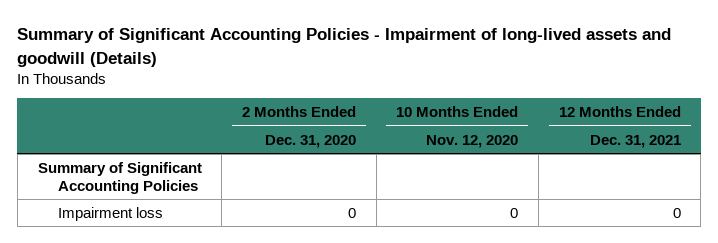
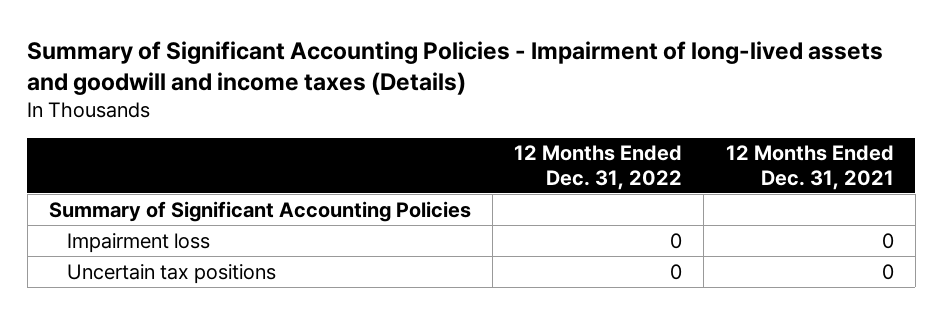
- Summary of Significant Accounting Policies - Impairment of long-lived assets and goodwill (Details)
+ Summary of Significant Accounting Policies - Impairment of long-lived assets and goodwill and income taxes (Details)
- | 2 Months Ended Dec. 31, 2020 | 10 Months Ended Nov. 12, 2020 | 12 Months Ended Dec. 31, 2021
+ | 12 Months Ended Dec. 31, 2022 | 12 Months Ended Dec. 31, 2021
+ Uncertain tax positions | 0 | 0

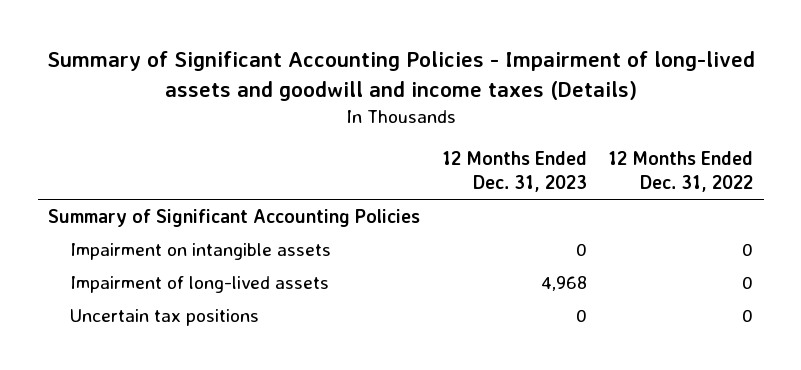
- | 12 Months Ended Dec. 31, 2022 | 12 Months Ended Dec. 31, 2021
+ | 12 Months Ended Dec. 31, 2023 | 12 Months Ended Dec. 31, 2022
- Impairment loss | 0 | 0
+ Impairment on intangible assets | 0 | 0
+ Impairment of long-lived assets | 4,968 | 0

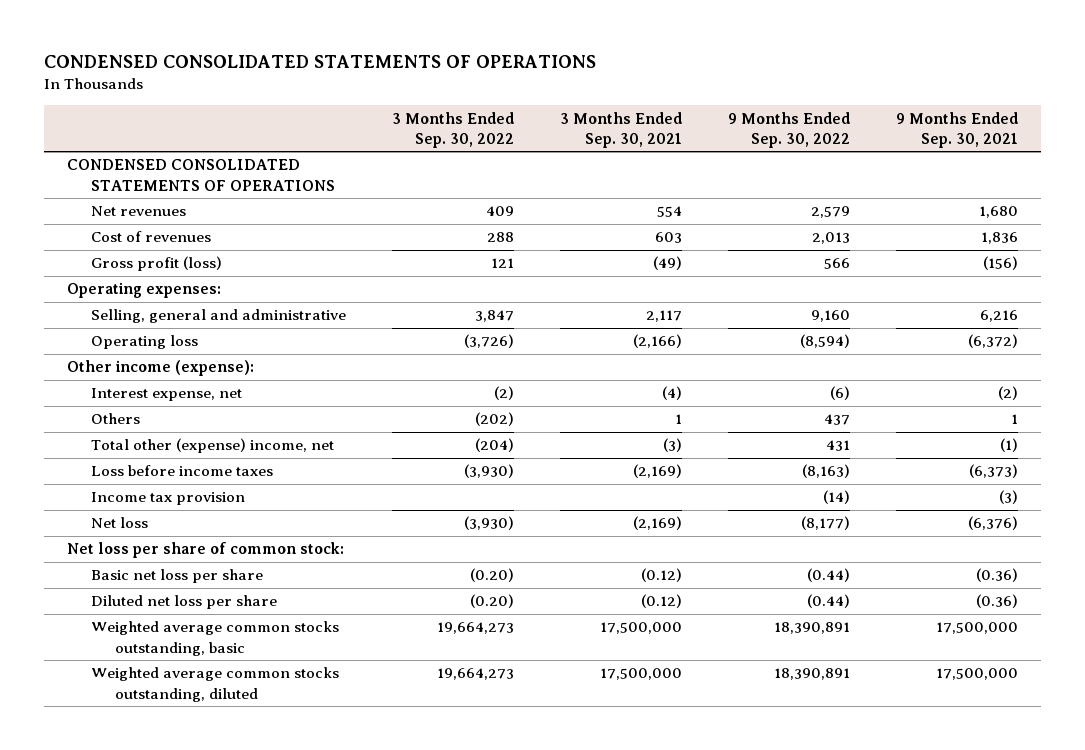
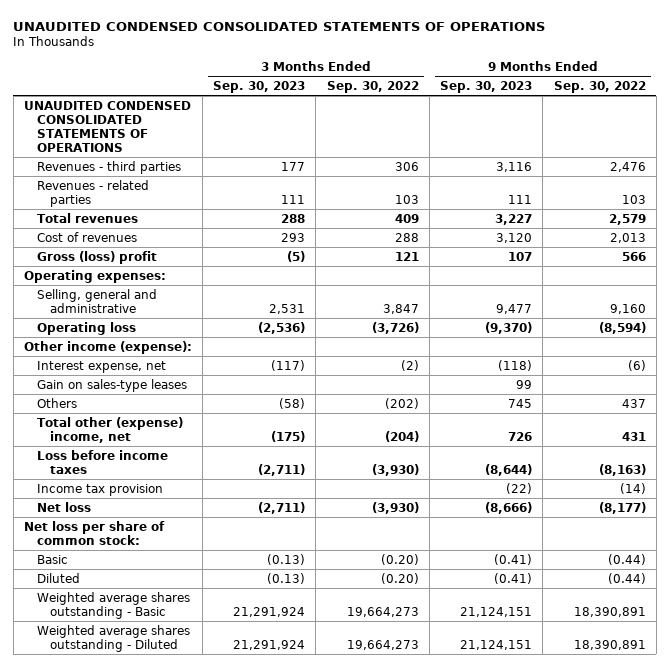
- CONDENSED CONSOLIDATED STATEMENTS OF OPERATIONS
+ UNAUDITED CONDENSED CONSOLIDATED STATEMENTS OF OPERATIONS
- | 3 Months Ended Sep. 30, 2022 | 3 Months Ended Sep. 30, 2021 | 9 Months Ended Sep. 30, 2022 | 9 Months Ended Sep. 30, 2021
+ | 3 Months Ended Sep. 30, 2023 | 3 Months Ended Sep. 30, 2022 | 9 Months Ended Sep. 30, 2023 | 9 Months Ended Sep. 30, 2022
- CONDENSED CONSOLIDATED STATEMENTS OF OPERATIONS
- Net revenues | 409 | 554 | 2,579 | 1,680
+ UNAUDITED CONDENSED CONSOLIDATED STATEMENTS OF OPERATIONS
+ Revenues - third parties | 177 | 306 | 3,116 | 2,476
+ Revenues - related parties | 111 | 103 | 111 | 103
+ Total revenues | 288 | 409 | 3,227 | 2,579
- Gross profit (loss) | 121 | (49) | 566 | (156)
+ Gross (loss) profit | (5) | 121 | 107 | 566
+ Gain on sales-type leases | | | 99 |
- Basic net loss per share | (0.20) | (0.12) | (0.44) | (0.36)
- Diluted net loss per share | (0.20) | (0.12) | (0.44) | (0.36)
- Weighted average common stocks outstanding, basic | 19,664,273 | 17,500,000 | 18,390,891 | 17,500,000
- Weighted average common stocks outstanding, diluted | 19,664,273 | 17,500,000 | 18,390,891 | 17,500,000
+ Basic | (0.13) | (0.20) | (0.41) | (0.44)
+ Diluted | (0.13) | (0.20) | (0.41) | (0.44)
+ Weighted average shares outstanding - Basic | 21,291,924 | 19,664,273 | 21,124,151 | 18,390,891
+ Weighted average shares outstanding - Diluted | 21,291,924 | 19,664,273 | 21,124,151 | 18,390,891

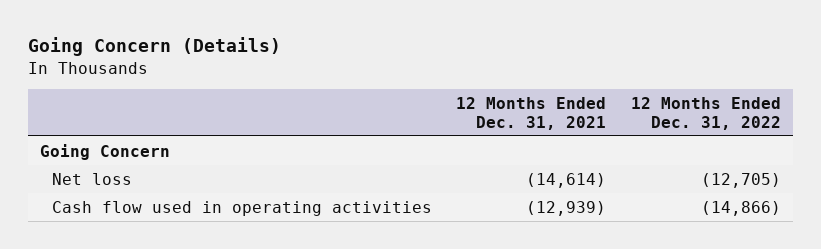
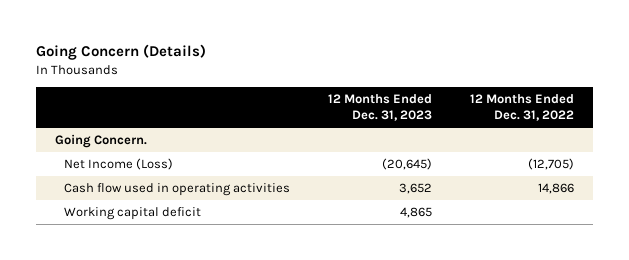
- | 12 Months Ended Dec. 31, 2021 | 12 Months Ended Dec. 31, 2022
+ | 12 Months Ended Dec. 31, 2023 | 12 Months Ended Dec. 31, 2022
- Going Concern
- Net loss | (14,614) | (12,705)
- Cash flow used in operating activities | (12,939) | (14,866)
+ Going Concern.
+ Net Income (Loss) | (20,645) | (12,705)
+ Cash flow used in operating activities | 3,652 | 14,866
+ Working capital deficit | 4,865 |

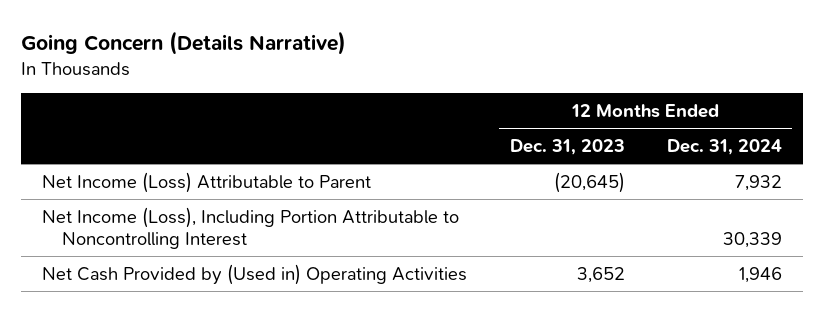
- Going Concern (Details)
+ Going Concern (Details Narrative)
- | 12 Months Ended Dec. 31, 2023 | 12 Months Ended Dec. 31, 2022
+ | 12 Months Ended Dec. 31, 2023 | 12 Months Ended Dec. 31, 2024
- Going Concern.
- Net Income (Loss) | (20,645) | (12,705)
- Cash flow used in operating activities | 3,652 | 14,866
- Working capital deficit | 4,865 |
+ Net Income (Loss) Attributable to Parent | (20,645) | 7,932
+ Net Income (Loss), Including Portion Attributable to Noncontrolling Interest | | 30,339
+ Net Cash Provided by (Used in) Operating Activities | 3,652 | 1,946

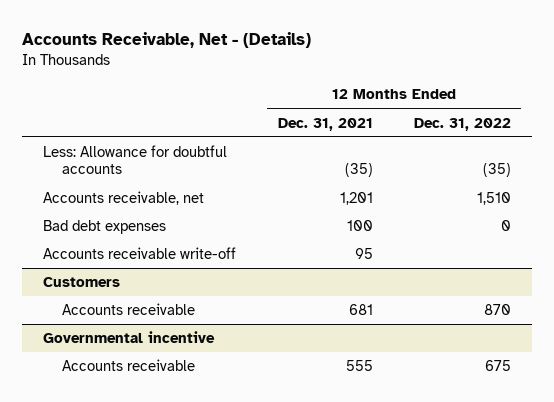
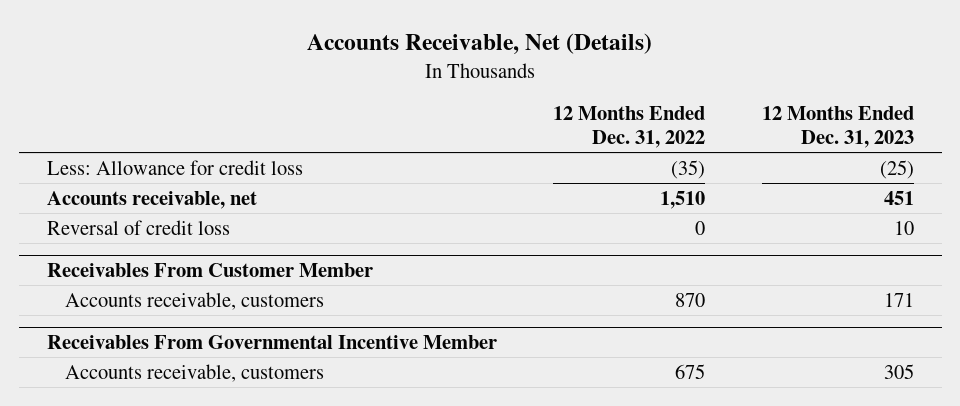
- Accounts Receivable, Net - (Details)
+ Accounts Receivable, Net (Details)
- | 12 Months Ended Dec. 31, 2021 | 12 Months Ended Dec. 31, 2022
+ | 12 Months Ended Dec. 31, 2022 | 12 Months Ended Dec. 31, 2023
- Less: Allowance for doubtful accounts | (35) | (35)
+ Less: Allowance for credit loss | (35) | (25)
- Bad debt expenses | 100 | 0
- Accounts receivable write-off | 95 |
- Customers
- Accounts receivable | 681 | 870
- Governmental incentive
- Accounts receivable | 555 | 675
+ Reversal of credit loss | 0 | 10
+ Receivables From Customer Member
+ Accounts receivable, customers | 870 | 171
+ Receivables From Governmental Incentive Member
+ Accounts receivable, customers | 675 | 305

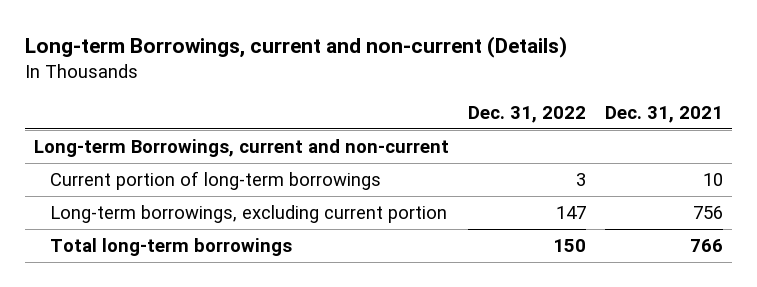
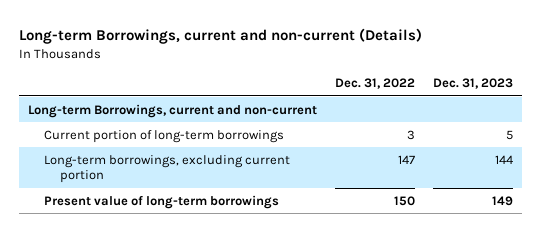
- | Dec. 31, 2022 | Dec. 31, 2021
+ | Dec. 31, 2022 | Dec. 31, 2023
- Total long-term borrowings | 150 | 766
+ Present value of long-term borrowings | 150 | 149

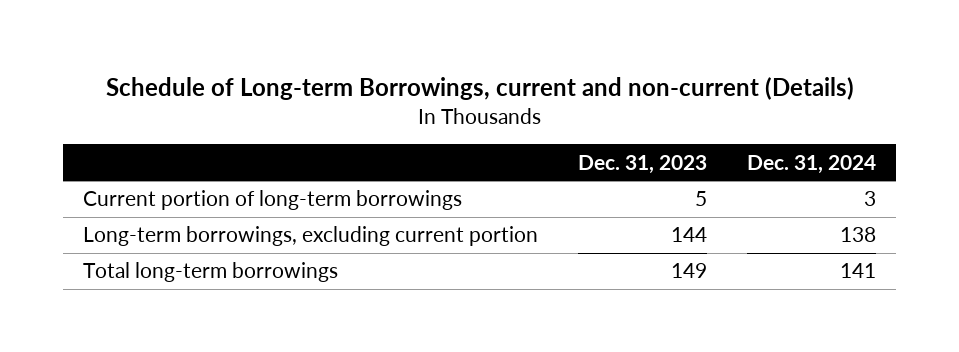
- Long-term Borrowings, current and non-current (Details)
+ Schedule of Long-term Borrowings, current and non-current (Details)
- | Dec. 31, 2022 | Dec. 31, 2023
+ | Dec. 31, 2023 | Dec. 31, 2024
- Long-term Borrowings, current and non-current
- Present value of long-term borrowings | 150 | 149
+ Total long-term borrowings | 149 | 141

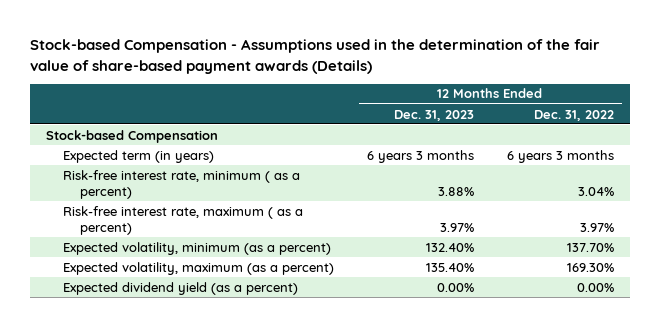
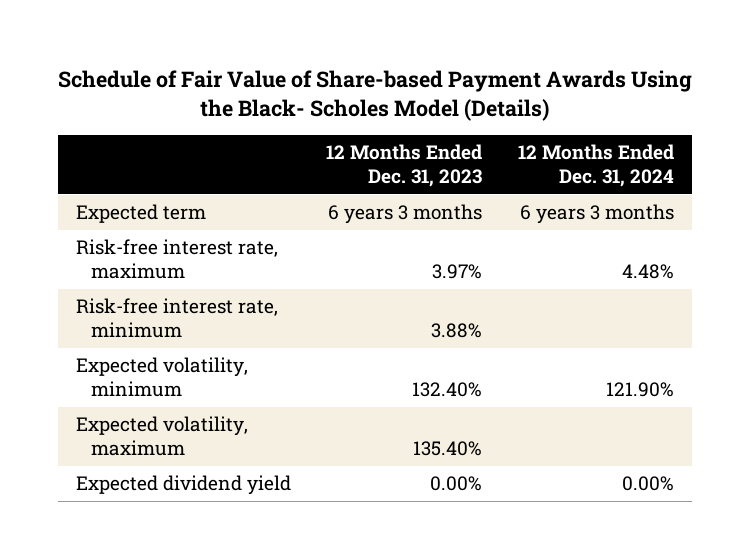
- Stock-based Compensation - Assumptions used in the determination of the fair value of share-based payment awards (Details)
+ Schedule of Fair Value of Share-based Payment Awards Using the Black- Scholes Model (Details)
- | 12 Months Ended Dec. 31, 2023 | 12 Months Ended Dec. 31, 2022
+ | 12 Months Ended Dec. 31, 2023 | 12 Months Ended Dec. 31, 2024
- Stock-based Compensation
- Expected term (in years) | 6 years 3 months | 6 years 3 months
- Risk-free interest rate, minimum ( as a percent) | 3.88% | 3.04%
- Risk-free interest rate, maximum ( as a percent) | 3.97% | 3.97%
- Expected volatility, minimum (as a percent) | 132.40% | 137.70%
- Expected volatility, maximum (as a percent) | 135.40% | 169.30%
- Expected dividend yield (as a percent) | 0.00% | 0.00%
+ Expected term | 6 years 3 months | 6 years 3 months
+ Risk-free interest rate, maximum | 3.97% | 4.48%
+ Risk-free interest rate, minimum | 3.88% |
+ Expected volatility, minimum | 132.40% | 121.90%
+ Expected volatility, maximum | 135.40% |
+ Expected dividend yield | 0.00% | 0.00%

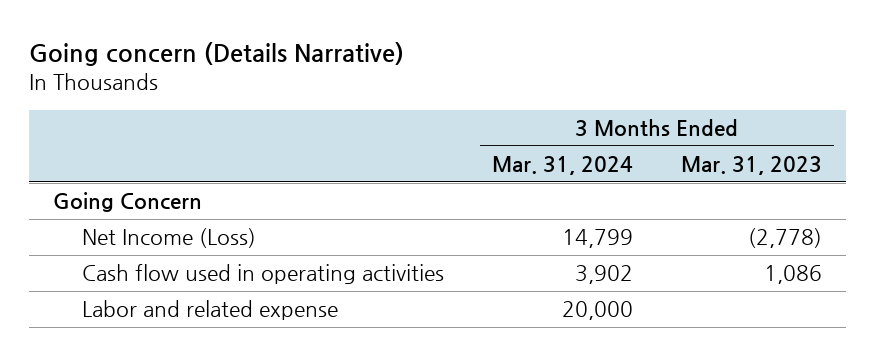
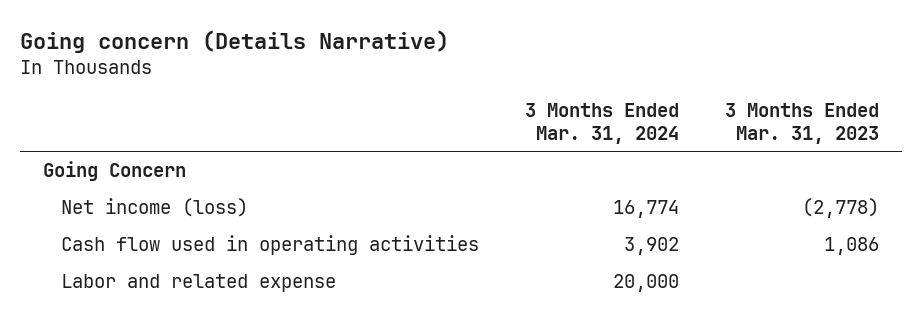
- Net Income (Loss) | 14,799 | (2,778)
+ Net income (loss) | 16,774 | (2,778)

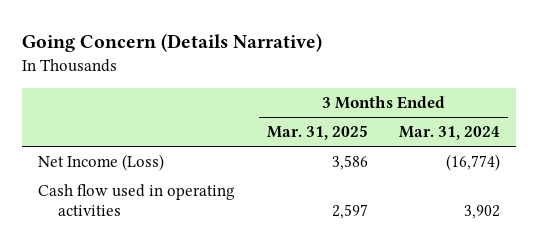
- Going concern (Details Narrative)
+ Going Concern (Details Narrative)
- | 3 Months Ended Mar. 31, 2024 | 3 Months Ended Mar. 31, 2023
+ | 3 Months Ended Mar. 31, 2025 | 3 Months Ended Mar. 31, 2024
- Going Concern
- Net income (loss) | 16,774 | (2,778)
+ Net Income (Loss) | 3,586 | (16,774)
- Labor and related expense | 20,000 |

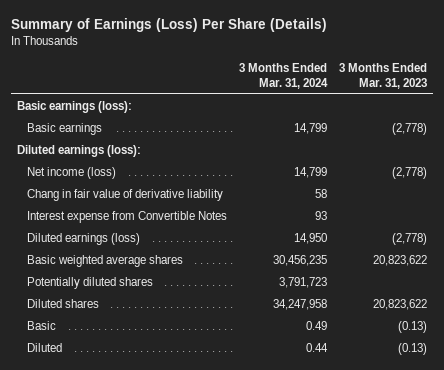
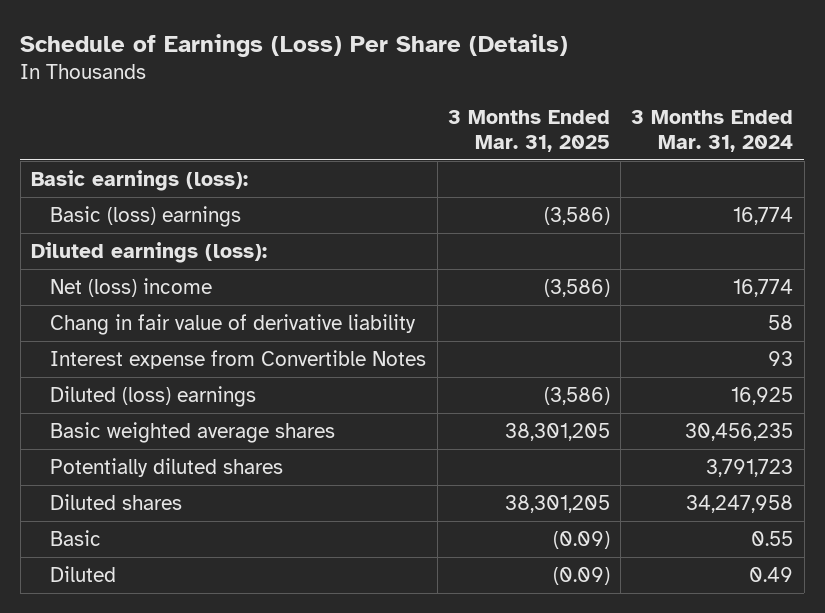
- Summary of Earnings (Loss) Per Share (Details)
+ Schedule of Earnings (Loss) Per Share (Details)
- | 3 Months Ended Mar. 31, 2024 | 3 Months Ended Mar. 31, 2023
+ | 3 Months Ended Mar. 31, 2025 | 3 Months Ended Mar. 31, 2024
- Basic earnings | 14,799 | (2,778)
+ Basic (loss) earnings | (3,586) | 16,774
- Net income (loss) | 14,799 | (2,778)
+ Net (loss) income | (3,586) | 16,774
- Diluted earnings (loss) | 14,950 | (2,778)
+ Diluted (loss) earnings | (3,586) | 16,925
- Basic | 0.49 | (0.13)
- Diluted | 0.44 | (0.13)
+ Basic | (0.09) | 0.55
+ Diluted | (0.09) | 0.49

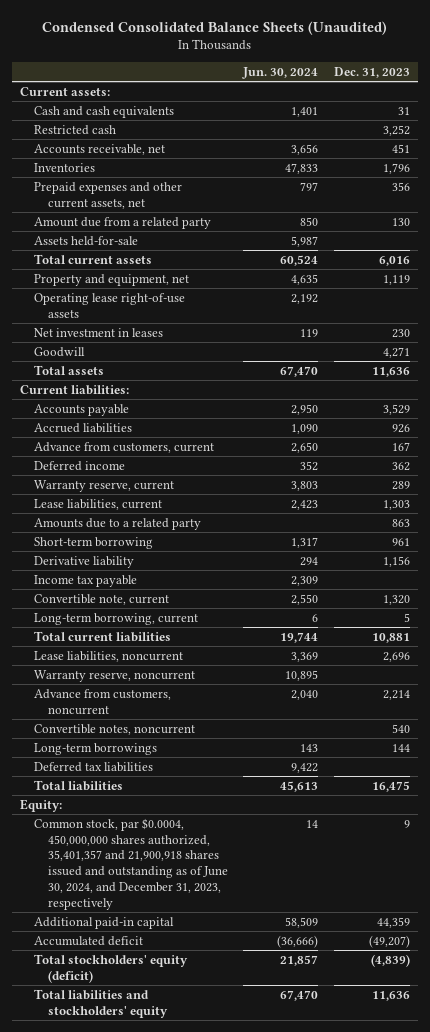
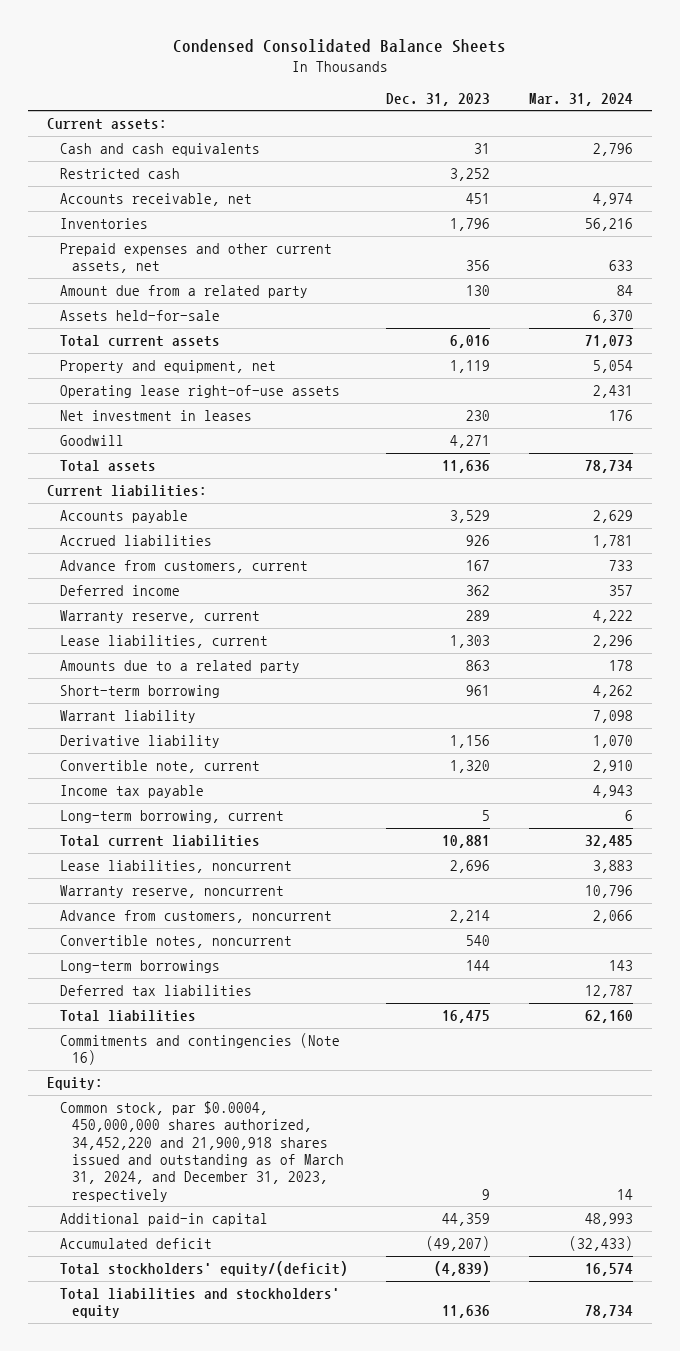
- Condensed Consolidated Balance Sheets (Unaudited)
+ Condensed Consolidated Balance Sheets
- | Jun. 30, 2024 | Dec. 31, 2023
+ | Dec. 31, 2023 | Mar. 31, 2024
+ Warrant liability | | 7,098
moved down: Income tax payable | | 4,943
+ Commitments and contingencies (Note 16)
- Common stock, par $0.0004, 450,000,000 shares authorized, 35,401,357 and 21,900,918 shares issued and outstanding as of June 30, 2024, and December 31, 2023, respectively | 14 | 9
+ Common stock, par $0.0004, 450,000,000 shares authorized, 34,452,220 and 21,900,918 shares issued and outstanding as of March 31, 2024, and December 31, 2023, respectively | 9 | 14
- Total stockholders' equity (deficit) | 21,857 | (4,839)
+ Total stockholders' equity/(deficit) | (4,839) | 16,574

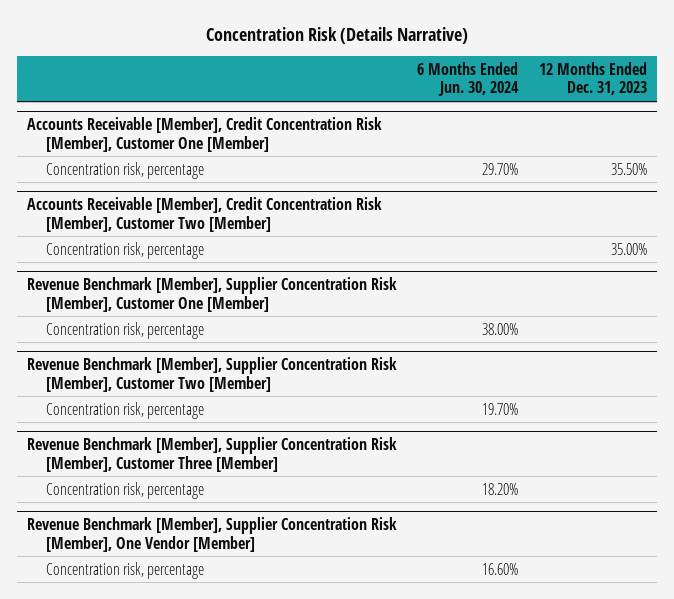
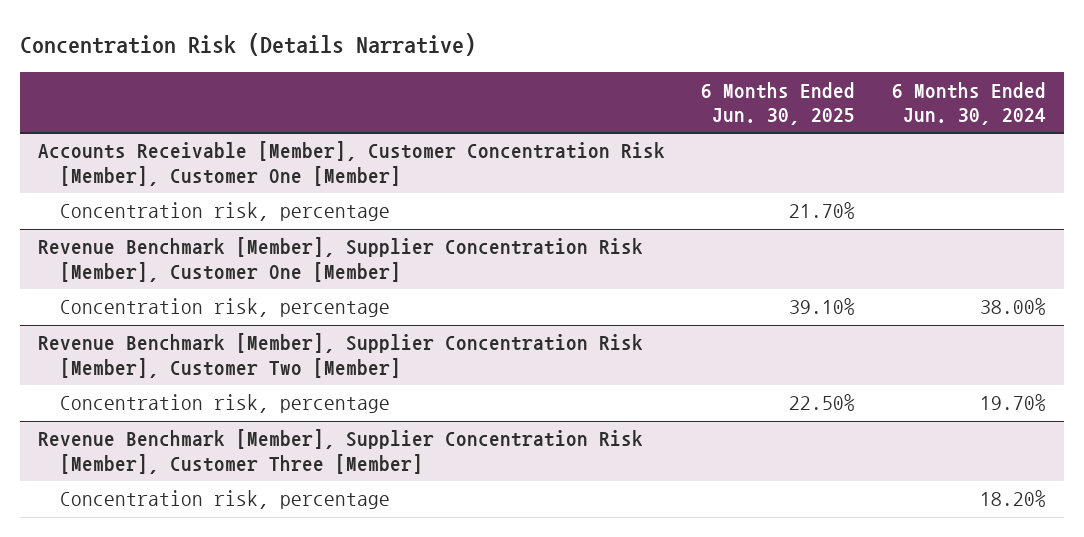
- | 6 Months Ended Jun. 30, 2024 | 12 Months Ended Dec. 31, 2023
+ | 6 Months Ended Jun. 30, 2025 | 6 Months Ended Jun. 30, 2024
- Accounts Receivable [Member], Credit Concentration Risk [Member], Customer One [Member]
- Concentration risk, percentage | 29.70% | 35.50%
- Accounts Receivable [Member], Credit Concentration Risk [Member], Customer Two [Member]
+ Accounts Receivable [Member], Customer Concentration Risk [Member], Customer One [Member]
- Revenue Benchmark [Member], Supplier Concentration Risk [Member], One Vendor [Member]
- Concentration risk, percentage | 16.60% |

